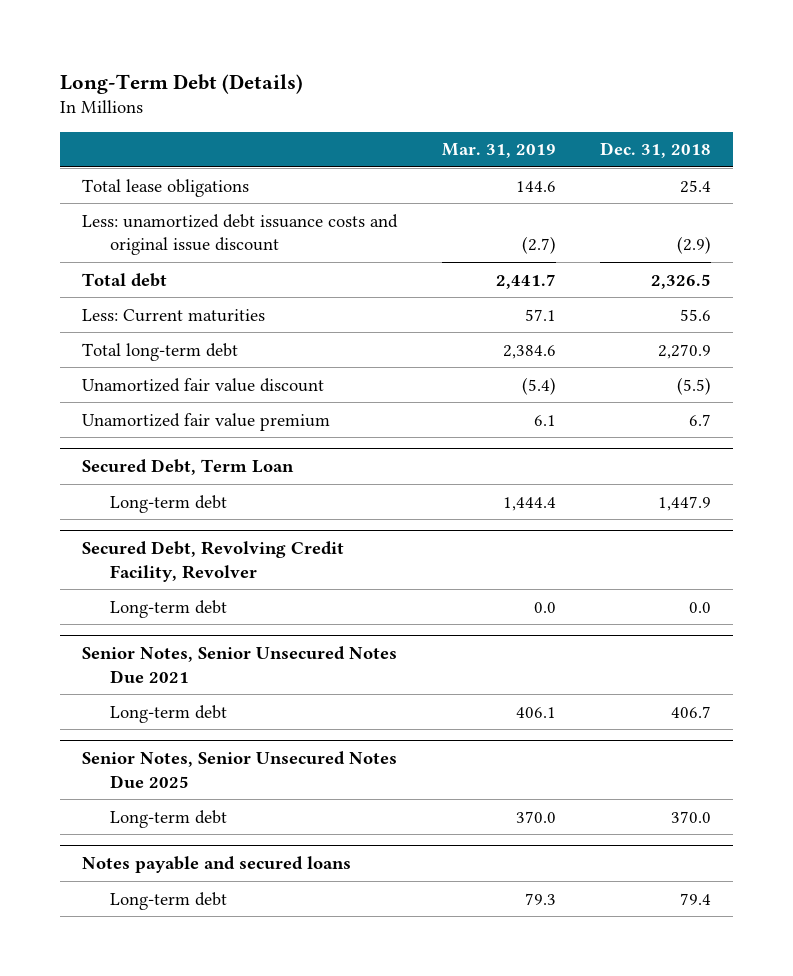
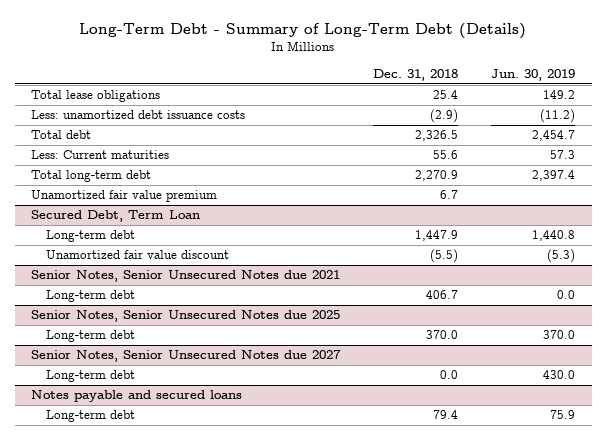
- Long-Term Debt (Details)
+ Long-Term Debt - Summary of Long-Term Debt (Details)
- | Mar. 31, 2019 | Dec. 31, 2018
+ | Dec. 31, 2018 | Jun. 30, 2019
- Less: unamortized debt issuance costs and original issue discount | (2.7) | (2.9)
+ Less: unamortized debt issuance costs | (2.9) | (11.2)
- Unamortized fair value discount | (5.4) | (5.5)
- Secured Debt, Revolving Credit Facility, Revolver
- Long-term debt | 0.0 | 0.0
- Senior Notes, Senior Unsecured Notes Due 2021
@ Secured Debt, Term Loan
+ Unamortized fair value discount | (5.5) | (5.3)
+ Senior Notes, Senior Unsecured Notes due 2021
- Senior Notes, Senior Unsecured Notes Due 2025
+ Senior Notes, Senior Unsecured Notes due 2025
+ Senior Notes, Senior Unsecured Notes due 2027
+ Long-term debt | 0.0 | 430.0

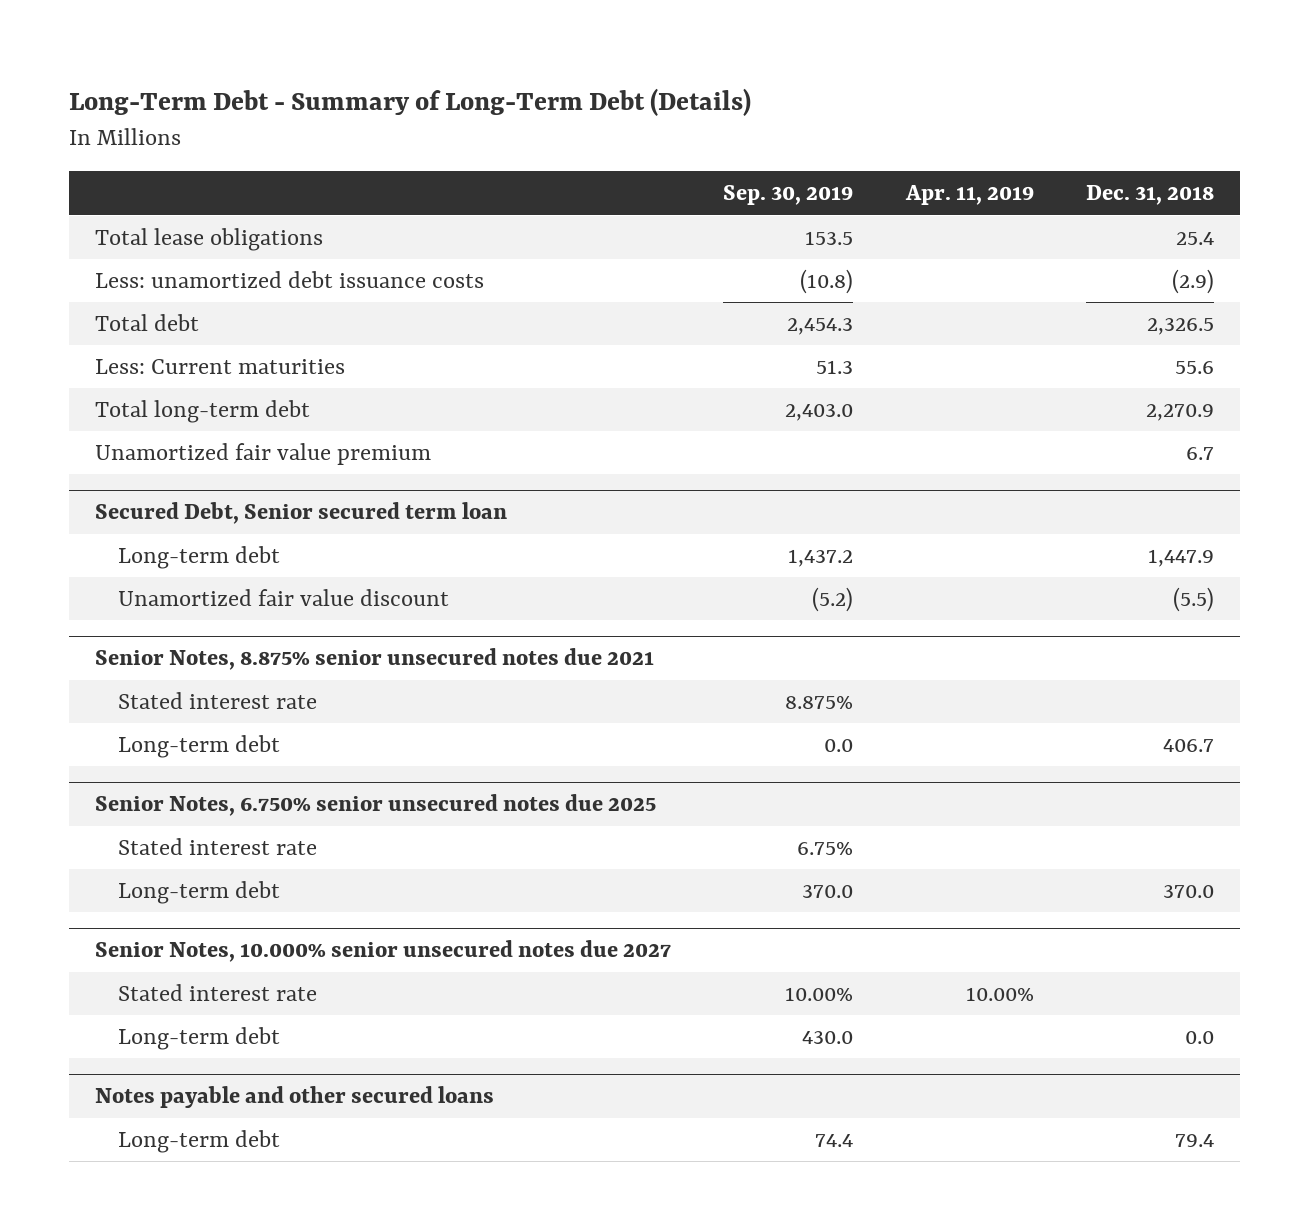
- | Dec. 31, 2018 | Jun. 30, 2019
+ | Sep. 30, 2019 | Apr. 11, 2019 | Dec. 31, 2018
- Secured Debt, Term Loan
+ Secured Debt, Senior secured term loan
- Senior Notes, Senior Unsecured Notes due 2021
+ Senior Notes, 8.875% senior unsecured notes due 2021
+ Stated interest rate | 8.875% | |
- Senior Notes, Senior Unsecured Notes due 2025
+ Senior Notes, 6.750% senior unsecured notes due 2025
+ Stated interest rate | 6.75% | |
- Senior Notes, Senior Unsecured Notes due 2027
+ Senior Notes, 10.000% senior unsecured notes due 2027
+ Stated interest rate | 10.00% | 10.00% |
- Notes payable and secured loans
+ Notes payable and other secured loans

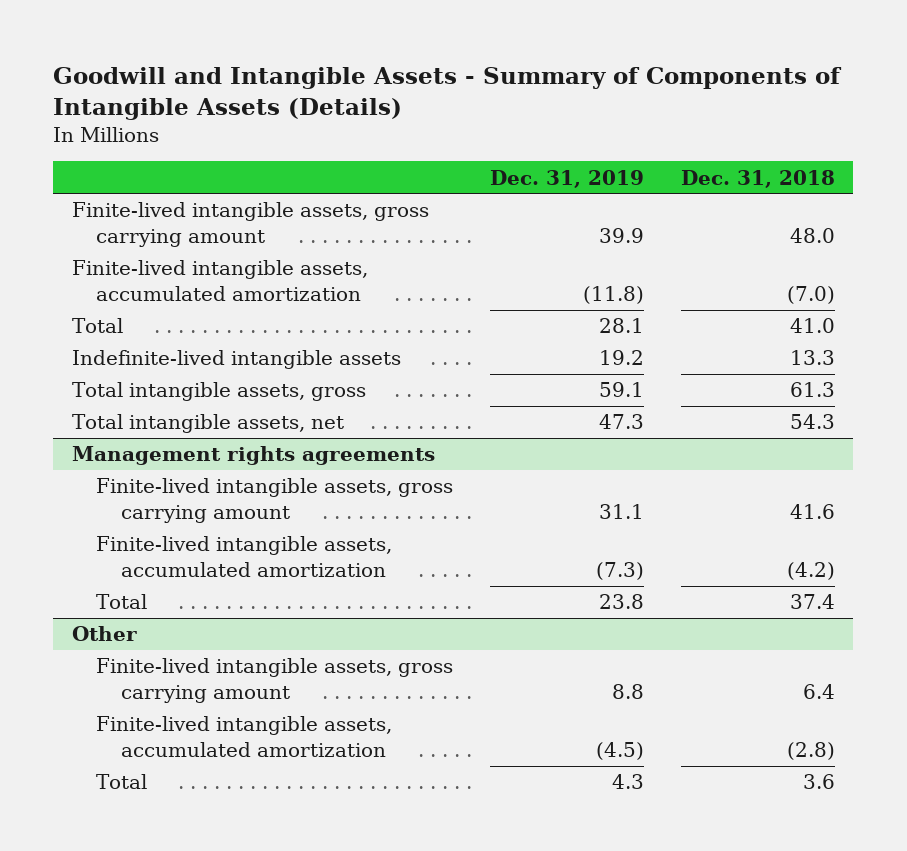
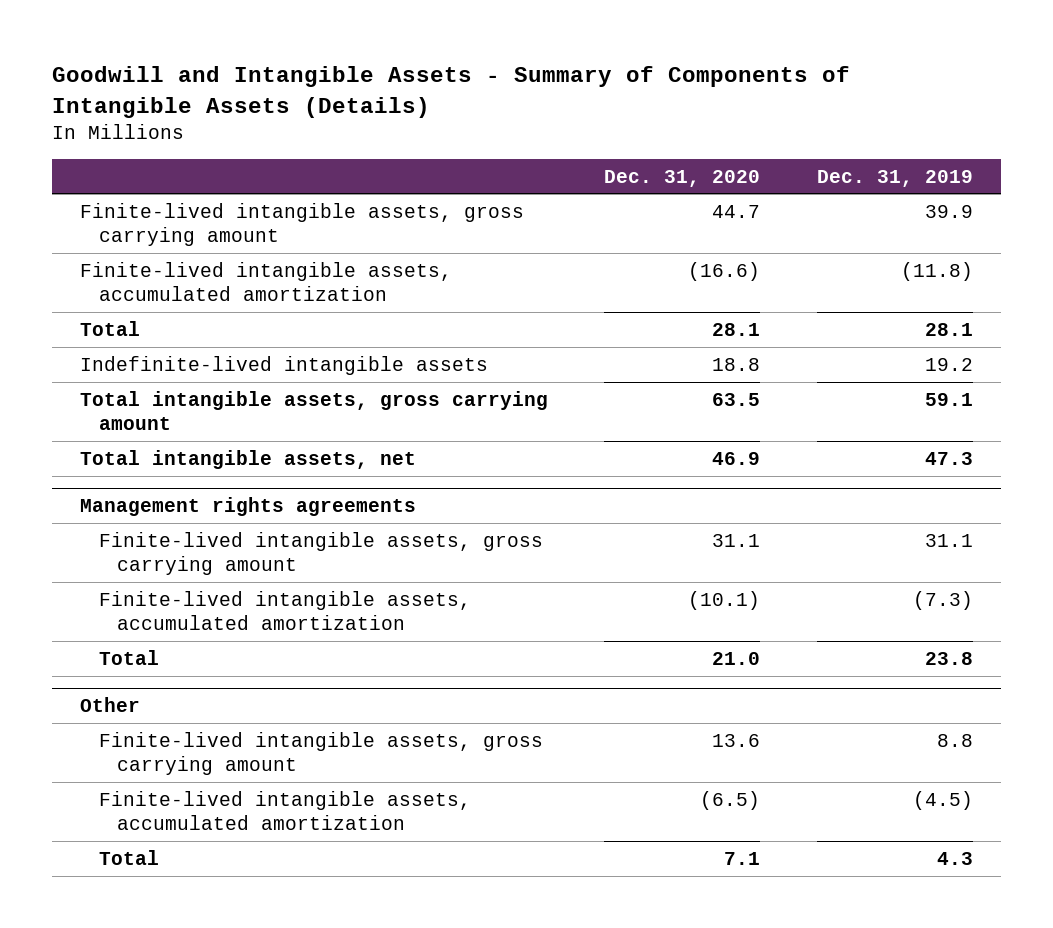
- | Dec. 31, 2019 | Dec. 31, 2018
+ | Dec. 31, 2020 | Dec. 31, 2019
- Total intangible assets, gross | 59.1 | 61.3
+ Total intangible assets, gross carrying amount | 63.5 | 59.1

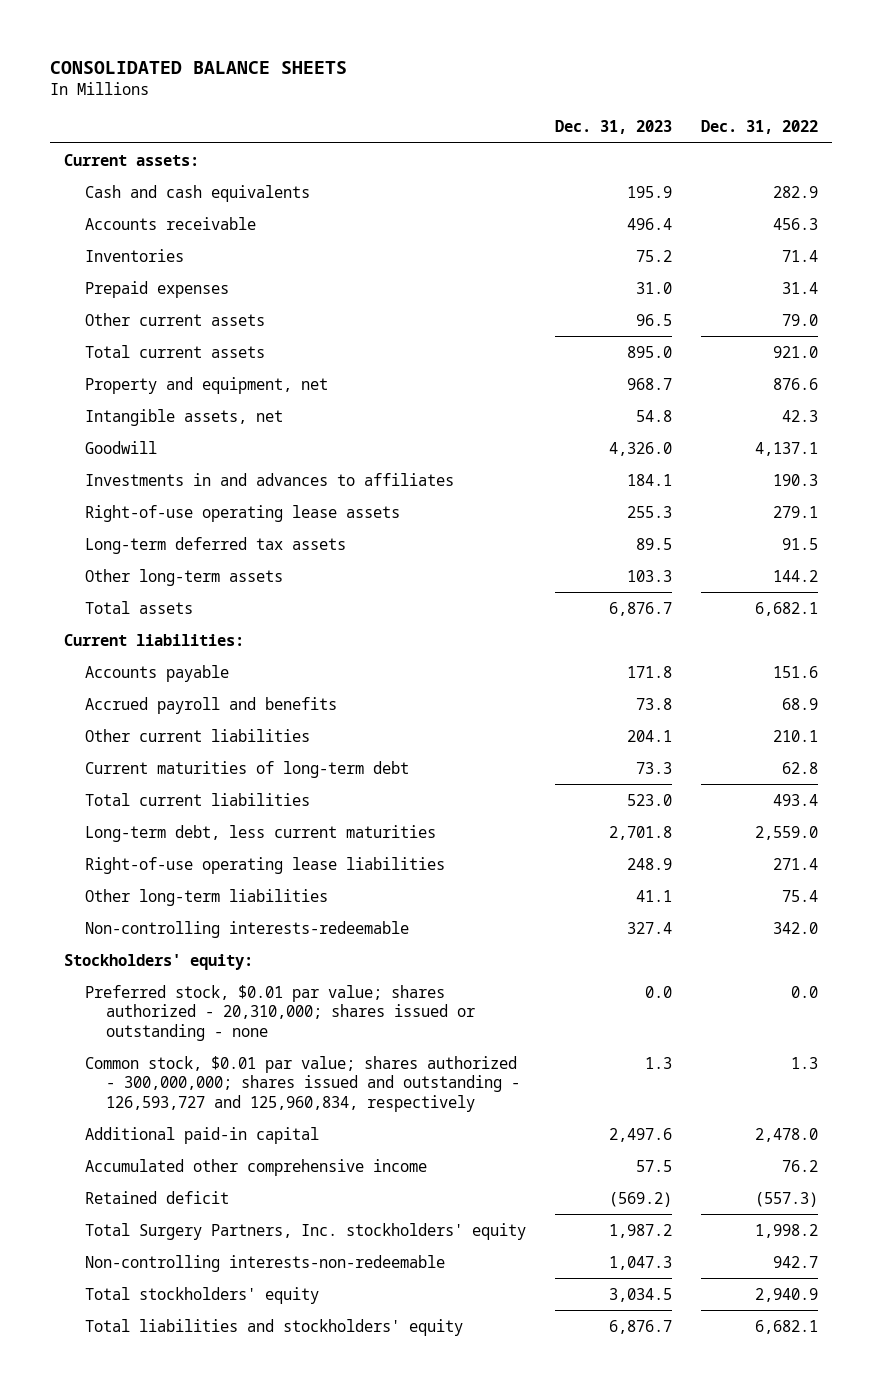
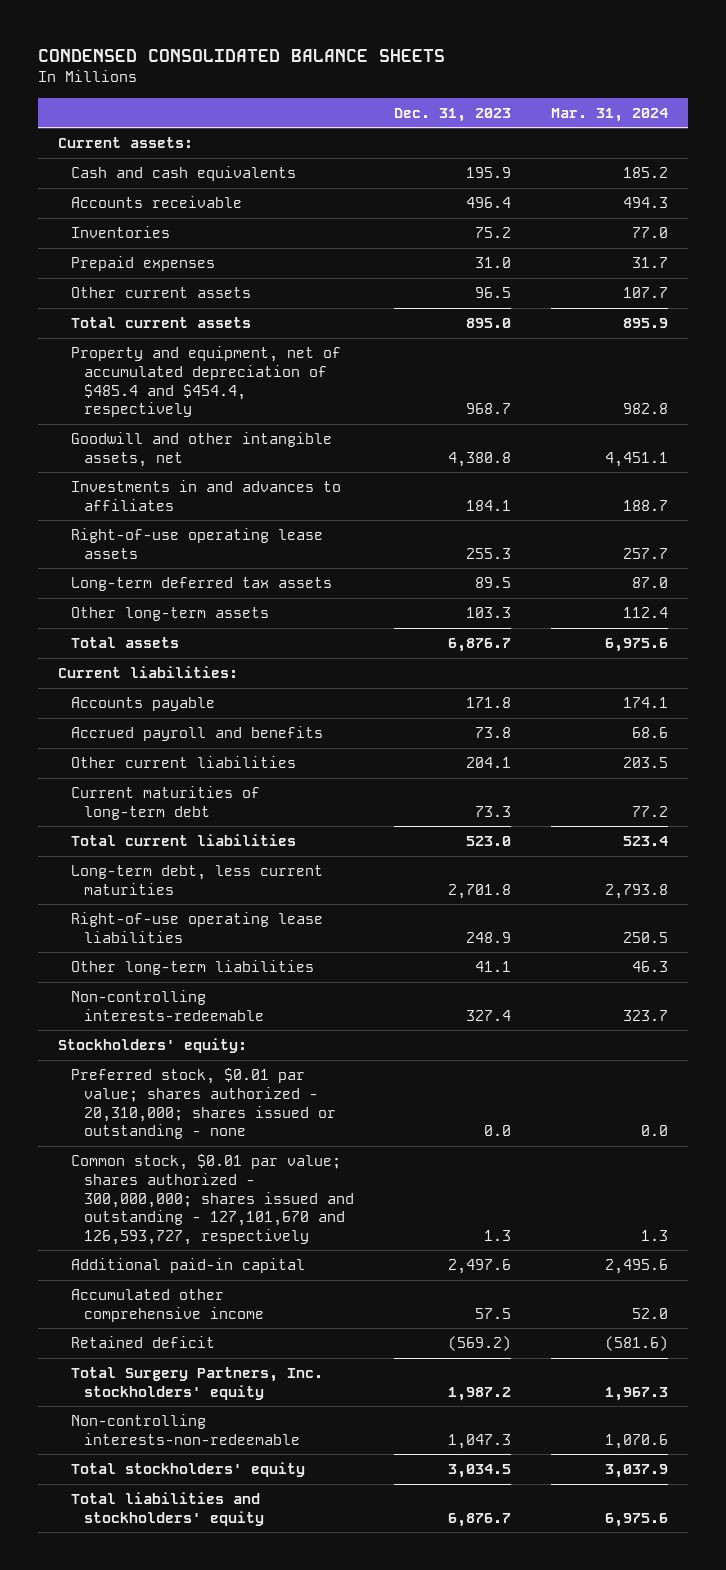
- CONSOLIDATED BALANCE SHEETS
+ CONDENSED CONSOLIDATED BALANCE SHEETS
- | Dec. 31, 2023 | Dec. 31, 2022
+ | Dec. 31, 2023 | Mar. 31, 2024
- Property and equipment, net | 968.7 | 876.6
- Intangible assets, net | 54.8 | 42.3
- Goodwill | 4,326.0 | 4,137.1
+ Property and equipment, net of accumulated depreciation of $485.4 and $454.4, respectively | 968.7 | 982.8
+ Goodwill and other intangible assets, net | 4,380.8 | 4,451.1
- Common stock, $0.01 par value; shares authorized - 300,000,000; shares issued and outstanding - 126,593,727 and 125,960,834, respectively | 1.3 | 1.3
+ Common stock, $0.01 par value; shares authorized - 300,000,000; shares issued and outstanding - 127,101,670 and 126,593,727, respectively | 1.3 | 1.3

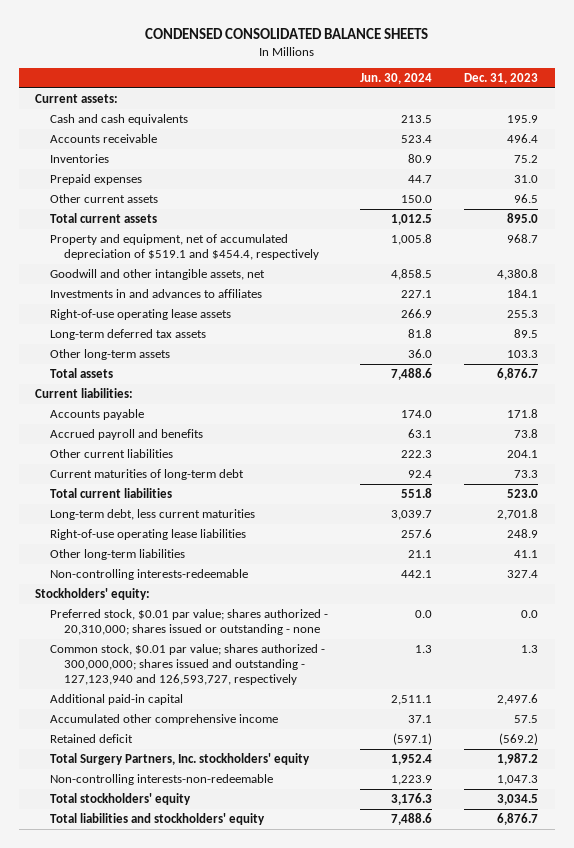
- | Dec. 31, 2023 | Mar. 31, 2024
+ | Jun. 30, 2024 | Dec. 31, 2023
- Property and equipment, net of accumulated depreciation of $485.4 and $454.4, respectively | 968.7 | 982.8
+ Property and equipment, net of accumulated depreciation of $519.1 and $454.4, respectively | 1,005.8 | 968.7
- Common stock, $0.01 par value; shares authorized - 300,000,000; shares issued and outstanding - 127,101,670 and 126,593,727, respectively | 1.3 | 1.3
+ Common stock, $0.01 par value; shares authorized - 300,000,000; shares issued and outstanding - 127,123,940 and 126,593,727, respectively | 1.3 | 1.3

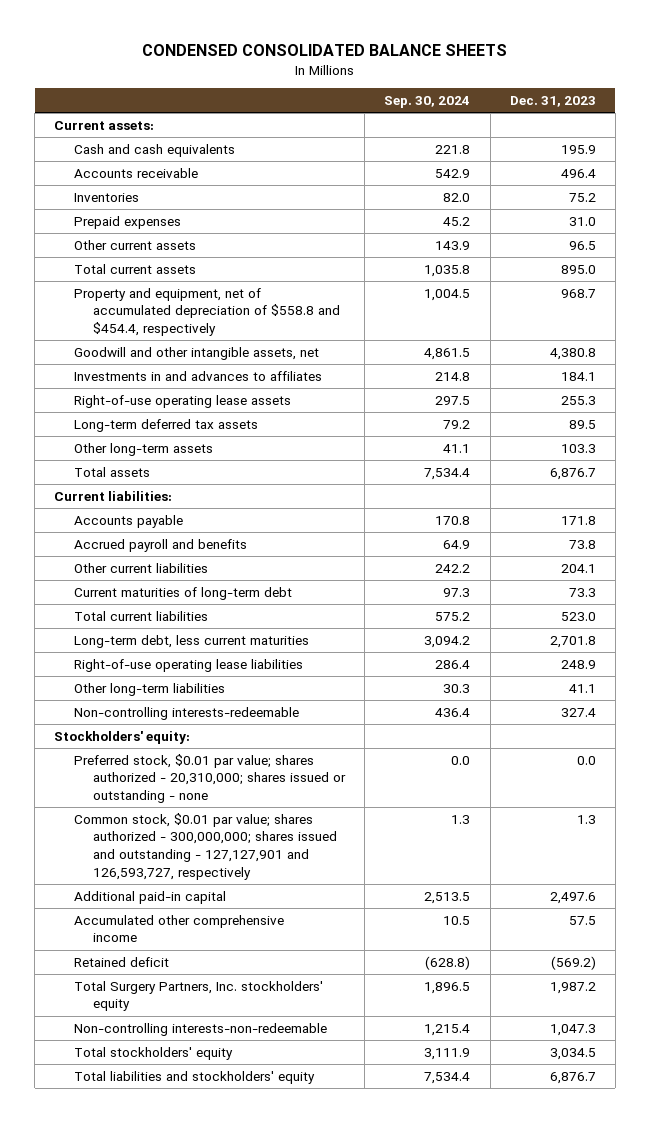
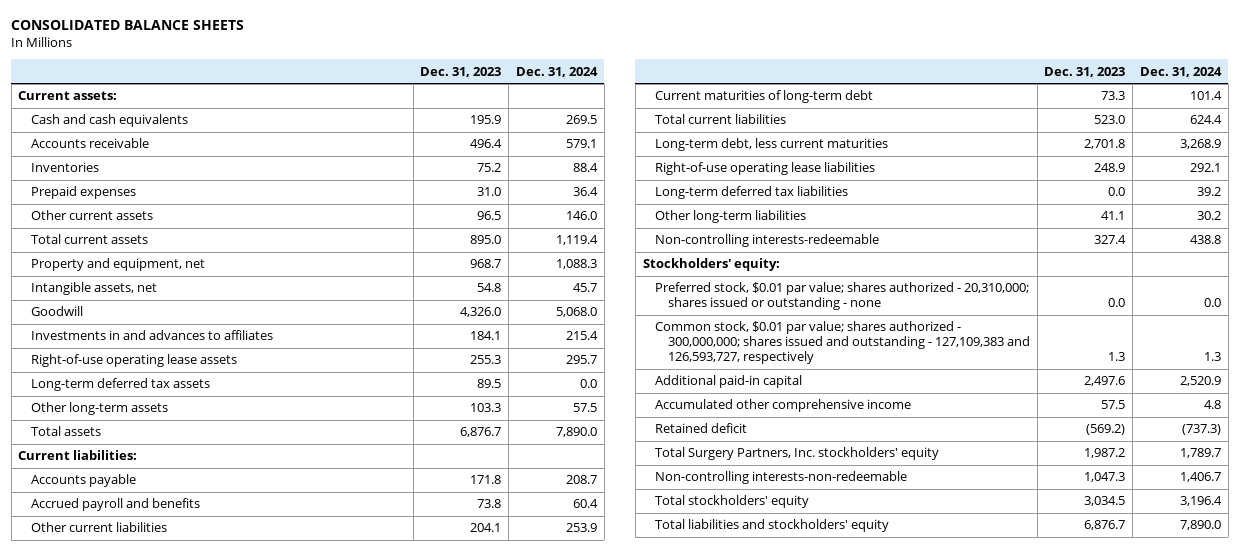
- CONDENSED CONSOLIDATED BALANCE SHEETS
+ CONSOLIDATED BALANCE SHEETS
- | Sep. 30, 2024 | Dec. 31, 2023
+ | Dec. 31, 2023 | Dec. 31, 2024
- Property and equipment, net of accumulated depreciation of $558.8 and $454.4, respectively | 1,004.5 | 968.7
- Goodwill and other intangible assets, net | 4,861.5 | 4,380.8
+ Property and equipment, net | 968.7 | 1,088.3
+ Intangible assets, net | 54.8 | 45.7
+ Goodwill | 4,326.0 | 5,068.0
+ Long-term deferred tax liabilities | 0.0 | 39.2
- Common stock, $0.01 par value; shares authorized - 300,000,000; shares issued and outstanding - 127,127,901 and 126,593,727, respectively | 1.3 | 1.3
+ Common stock, $0.01 par value; shares authorized - 300,000,000; shares issued and outstanding - 127,109,383 and 126,593,727, respectively | 1.3 | 1.3

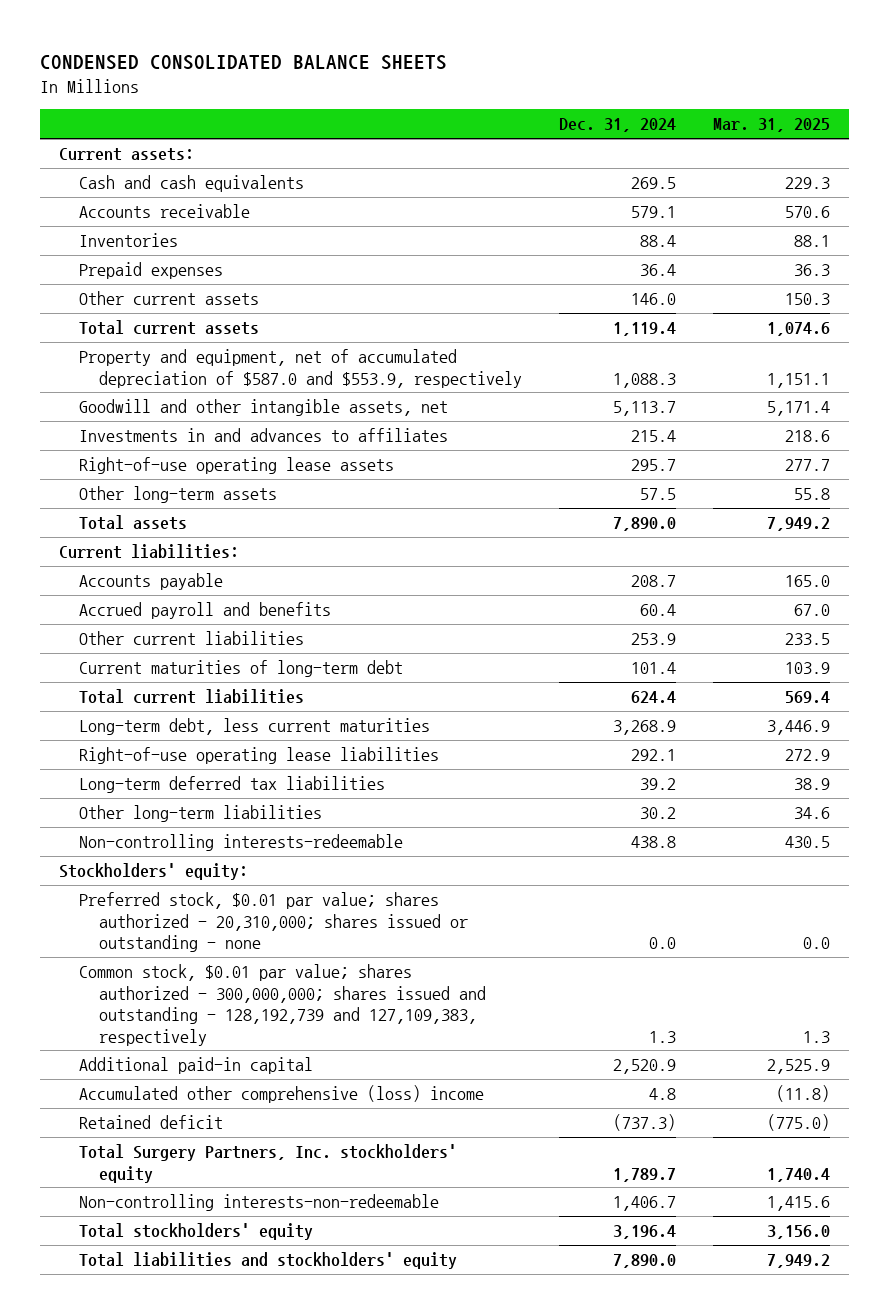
- CONSOLIDATED BALANCE SHEETS
+ CONDENSED CONSOLIDATED BALANCE SHEETS
- | Dec. 31, 2023 | Dec. 31, 2024
+ | Dec. 31, 2024 | Mar. 31, 2025
- Property and equipment, net | 968.7 | 1,088.3
- Intangible assets, net | 54.8 | 45.7
- Goodwill | 4,326.0 | 5,068.0
+ Property and equipment, net of accumulated depreciation of $587.0 and $553.9, respectively | 1,088.3 | 1,151.1
+ Goodwill and other intangible assets, net | 5,113.7 | 5,171.4
- Long-term deferred tax assets | 89.5 | 0.0
- Common stock, $0.01 par value; shares authorized - 300,000,000; shares issued and outstanding - 127,109,383 and 126,593,727, respectively | 1.3 | 1.3
+ Common stock, $0.01 par value; shares authorized - 300,000,000; shares issued and outstanding - 128,192,739 and 127,109,383, respectively | 1.3 | 1.3
- Accumulated other comprehensive income | 57.5 | 4.8
+ Accumulated other comprehensive (loss) income | 4.8 | (11.8)

